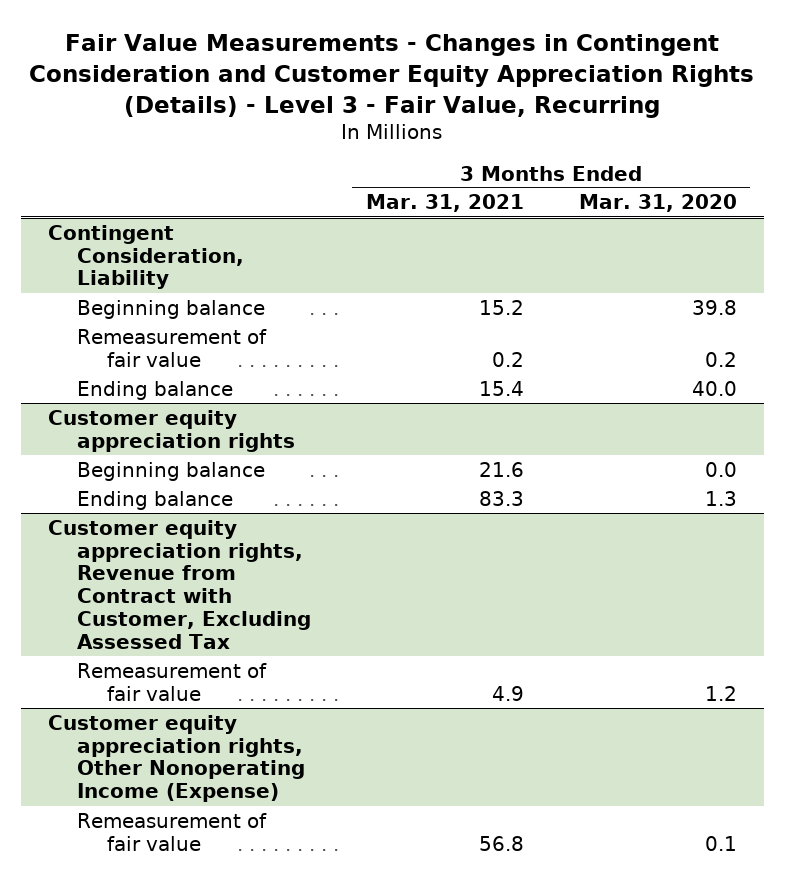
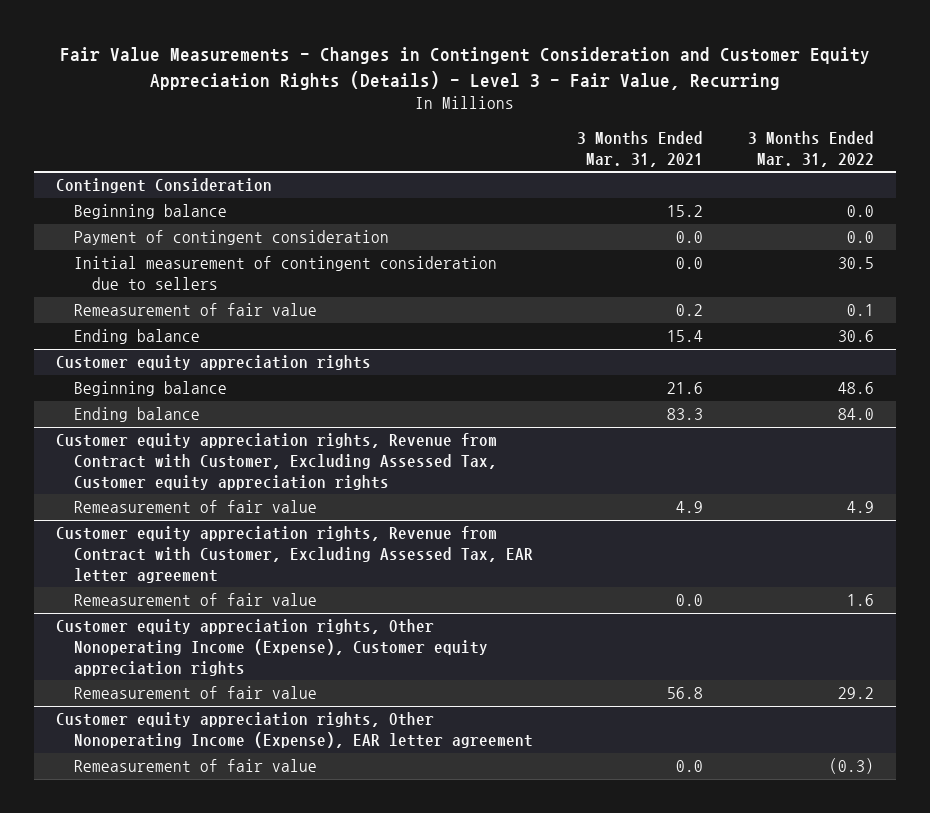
- | 3 Months Ended Mar. 31, 2021 | 3 Months Ended Mar. 31, 2020
+ | 3 Months Ended Mar. 31, 2021 | 3 Months Ended Mar. 31, 2022
- Contingent Consideration, Liability
+ Contingent Consideration
+ Payment of contingent consideration | 0.0 | 0.0
+ Initial measurement of contingent consideration due to sellers | 0.0 | 30.5
- Customer equity appreciation rights, Revenue from Contract with Customer, Excluding Assessed Tax
+ Customer equity appreciation rights, Revenue from Contract with Customer, Excluding Assessed Tax, Customer equity appreciation rights
- Customer equity appreciation rights, Other Nonoperating Income (Expense)
+ Customer equity appreciation rights, Revenue from Contract with Customer, Excluding Assessed Tax, EAR letter agreement
+ Remeasurement of fair value | 0.0 | 1.6
+ Customer equity appreciation rights, Other Nonoperating Income (Expense), Customer equity appreciation rights
+ Customer equity appreciation rights, Other Nonoperating Income (Expense), EAR letter agreement
+ Remeasurement of fair value | 0.0 | (0.3)

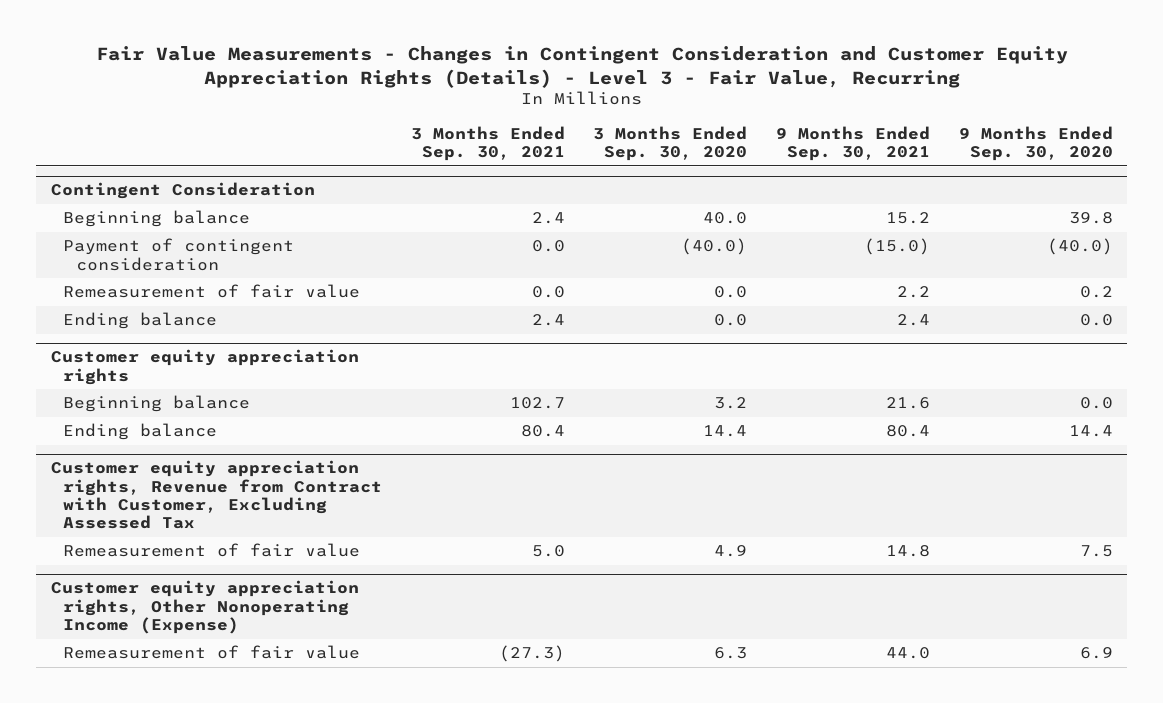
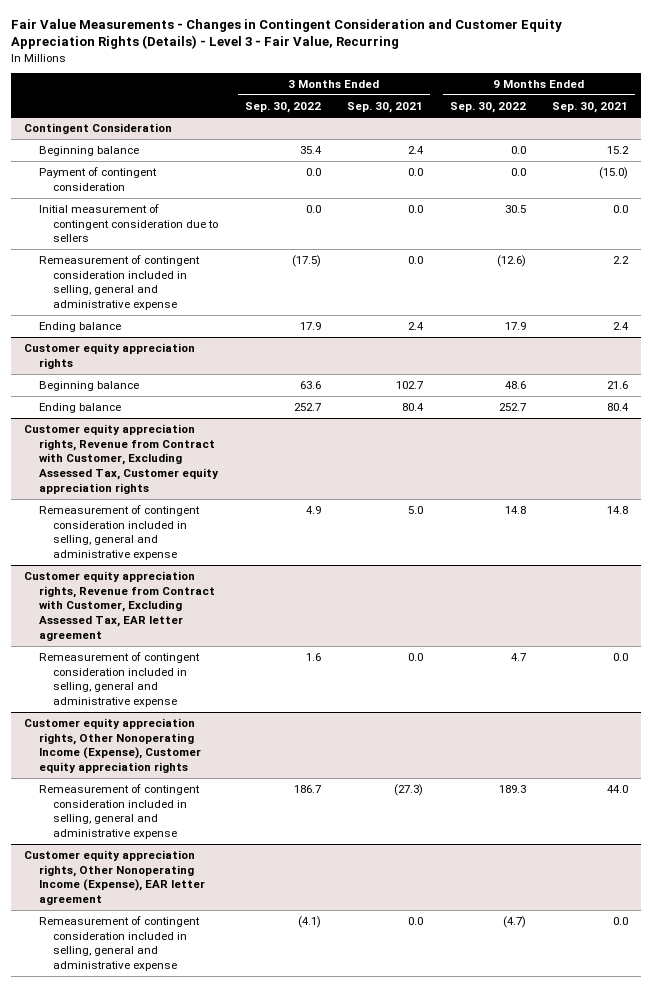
- | 3 Months Ended Sep. 30, 2021 | 3 Months Ended Sep. 30, 2020 | 9 Months Ended Sep. 30, 2021 | 9 Months Ended Sep. 30, 2020
+ | 3 Months Ended Sep. 30, 2022 | 3 Months Ended Sep. 30, 2021 | 9 Months Ended Sep. 30, 2022 | 9 Months Ended Sep. 30, 2021
@ Contingent Consideration
- Remeasurement of fair value | 0.0 | 0.0 | 2.2 | 0.2
+ Initial measurement of contingent consideration due to sellers | 0.0 | 0.0 | 30.5 | 0.0
+ Remeasurement of contingent consideration included in selling, general and administrative expense | (17.5) | 0.0 | (12.6) | 2.2
- Customer equity appreciation rights, Revenue from Contract with Customer, Excluding Assessed Tax
- Remeasurement of fair value | 5.0 | 4.9 | 14.8 | 7.5
- Customer equity appreciation rights, Other Nonoperating Income (Expense)
- Remeasurement of fair value | (27.3) | 6.3 | 44.0 | 6.9
+ Customer equity appreciation rights, Revenue from Contract with Customer, Excluding Assessed Tax, Customer equity appreciation rights
+ Remeasurement of contingent consideration included in selling, general and administrative expense | 4.9 | 5.0 | 14.8 | 14.8
+ Customer equity appreciation rights, Revenue from Contract with Customer, Excluding Assessed Tax, EAR letter agreement
+ Remeasurement of contingent consideration included in selling, general and administrative expense | 1.6 | 0.0 | 4.7 | 0.0
+ Customer equity appreciation rights, Other Nonoperating Income (Expense), Customer equity appreciation rights
+ Remeasurement of contingent consideration included in selling, general and administrative expense | 186.7 | (27.3) | 189.3 | 44.0
+ Customer equity appreciation rights, Other Nonoperating Income (Expense), EAR letter agreement
+ Remeasurement of contingent consideration included in selling, general and administrative expense | (4.1) | 0.0 | (4.7) | 0.0

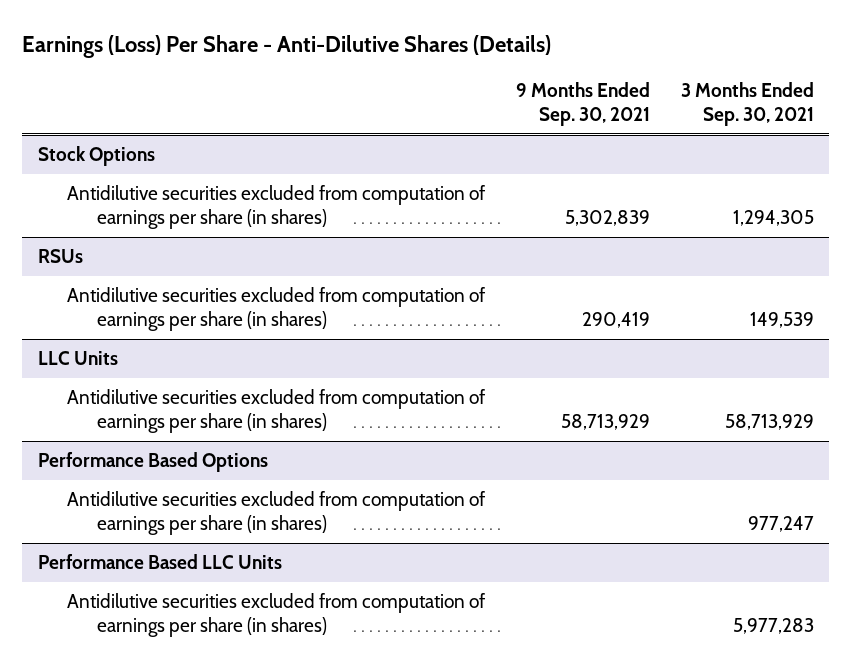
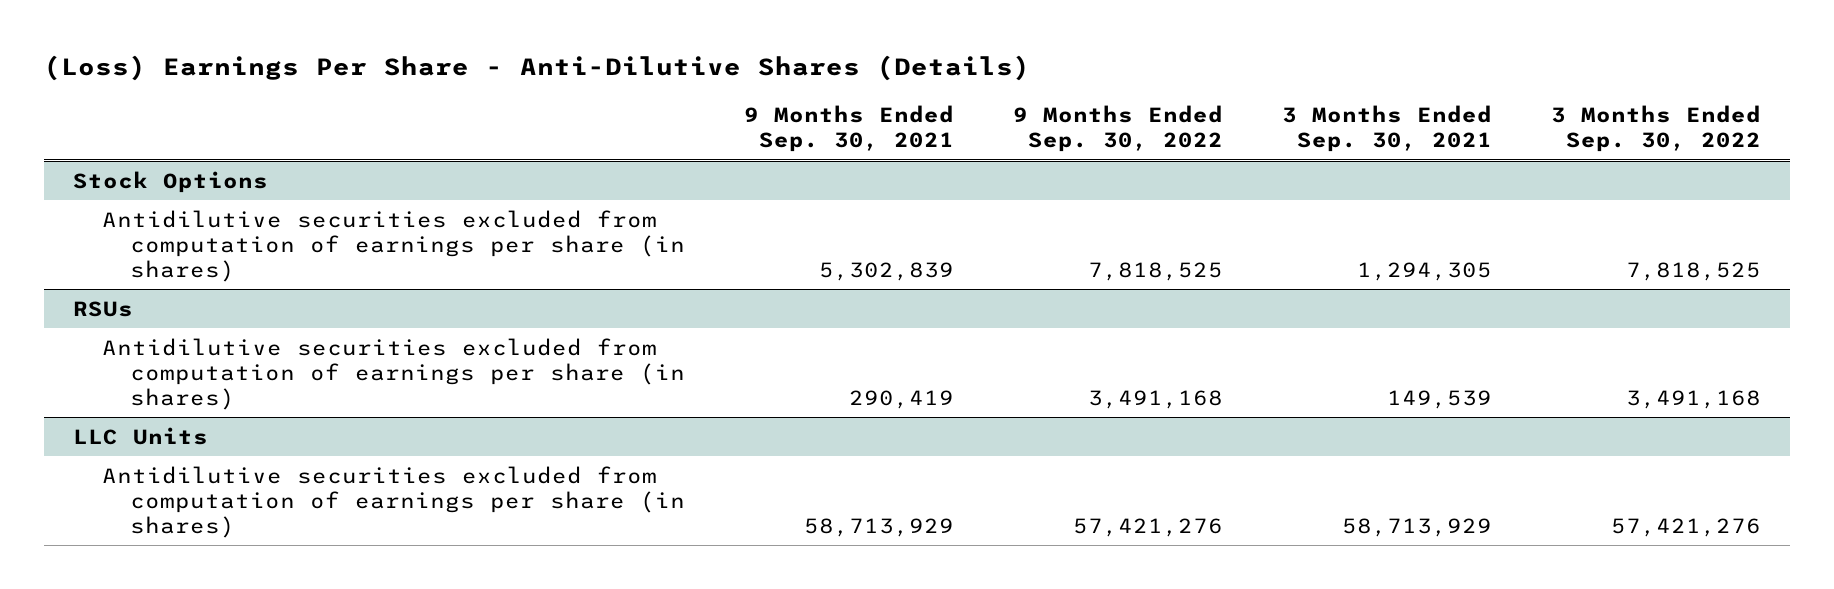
- Earnings (Loss) Per Share - Anti-Dilutive Shares (Details)
+ (Loss) Earnings Per Share - Anti-Dilutive Shares (Details)
- | 9 Months Ended Sep. 30, 2021 | 3 Months Ended Sep. 30, 2021
+ | 9 Months Ended Sep. 30, 2021 | 9 Months Ended Sep. 30, 2022 | 3 Months Ended Sep. 30, 2021 | 3 Months Ended Sep. 30, 2022
- Performance Based Options
- Antidilutive securities excluded from computation of earnings per share (in shares) | | 977,247
- Performance Based LLC Units
- Antidilutive securities excluded from computation of earnings per share (in shares) | | 5,977,283

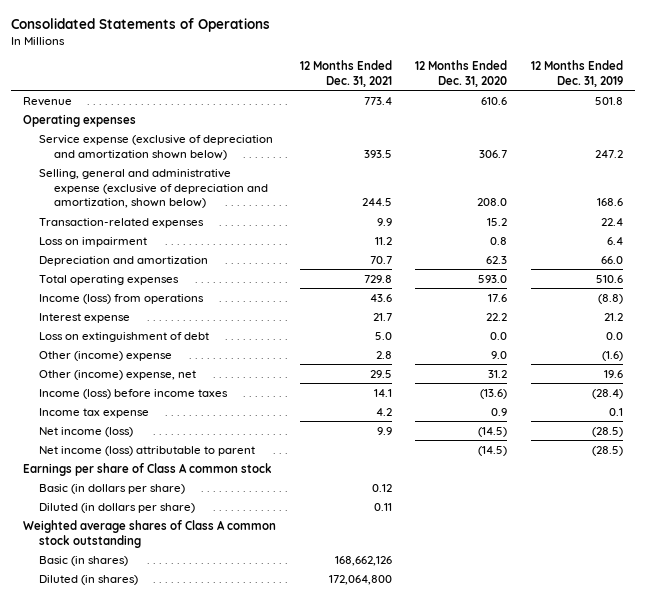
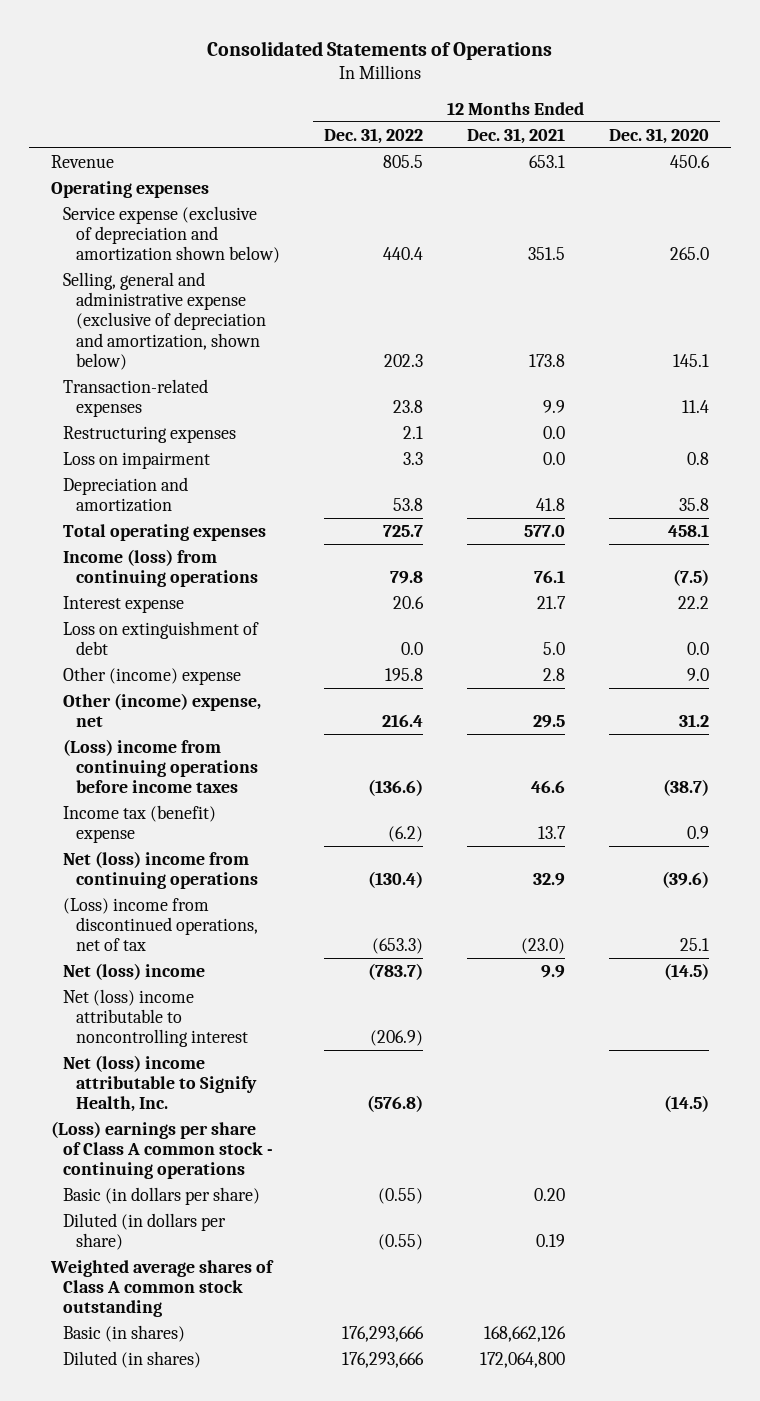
- | 12 Months Ended Dec. 31, 2021 | 12 Months Ended Dec. 31, 2020 | 12 Months Ended Dec. 31, 2019
+ | 12 Months Ended Dec. 31, 2022 | 12 Months Ended Dec. 31, 2021 | 12 Months Ended Dec. 31, 2020
- Revenue | 773.4 | 610.6 | 501.8
+ Revenue | 805.5 | 653.1 | 450.6
- Service expense (exclusive of depreciation and amortization shown below) | 393.5 | 306.7 | 247.2
- Selling, general and administrative expense (exclusive of depreciation and amortization, shown below) | 244.5 | 208.0 | 168.6
- Transaction-related expenses | 9.9 | 15.2 | 22.4
- Loss on impairment | 11.2 | 0.8 | 6.4
- Depreciation and amortization | 70.7 | 62.3 | 66.0
- Total operating expenses | 729.8 | 593.0 | 510.6
- Income (loss) from operations | 43.6 | 17.6 | (8.8)
+ Service expense (exclusive of depreciation and amortization shown below) | 440.4 | 351.5 | 265.0
+ Selling, general and administrative expense (exclusive of depreciation and amortization, shown below) | 202.3 | 173.8 | 145.1
+ Transaction-related expenses | 23.8 | 9.9 | 11.4
+ Restructuring expenses | 2.1 | 0.0 |
+ Loss on impairment | 3.3 | 0.0 | 0.8
+ Depreciation and amortization | 53.8 | 41.8 | 35.8
+ Total operating expenses | 725.7 | 577.0 | 458.1
+ Income (loss) from continuing operations | 79.8 | 76.1 | (7.5)
- Income (loss) before income taxes | 14.1 | (13.6) | (28.4)
- Income tax expense | 4.2 | 0.9 | 0.1
- Net income (loss) | 9.9 | (14.5) | (28.5)
- Net income (loss) attributable to parent | | (14.5) | (28.5)
- Earnings per share of Class A common stock
- Basic (in dollars per share) | 0.12 | |
- Diluted (in dollars per share) | 0.11 | |
+ (Loss) income from continuing operations before income taxes | (136.6) | 46.6 | (38.7)
+ Income tax (benefit) expense | (6.2) | 13.7 | 0.9
+ Net (loss) income from continuing operations | (130.4) | 32.9 | (39.6)
+ (Loss) income from discontinued operations, net of tax | (653.3) | (23.0) | 25.1
+ Net (loss) income | (783.7) | 9.9 | (14.5)
+ Net (loss) income attributable to noncontrolling interest | (206.9) | |
+ Net (loss) income attributable to Signify Health, Inc. | (576.8) | | (14.5)
+ (Loss) earnings per share of Class A common stock - continuing operations
+ Basic (in dollars per share) | (0.55) | 0.20 |
+ Diluted (in dollars per share) | (0.55) | 0.19 |

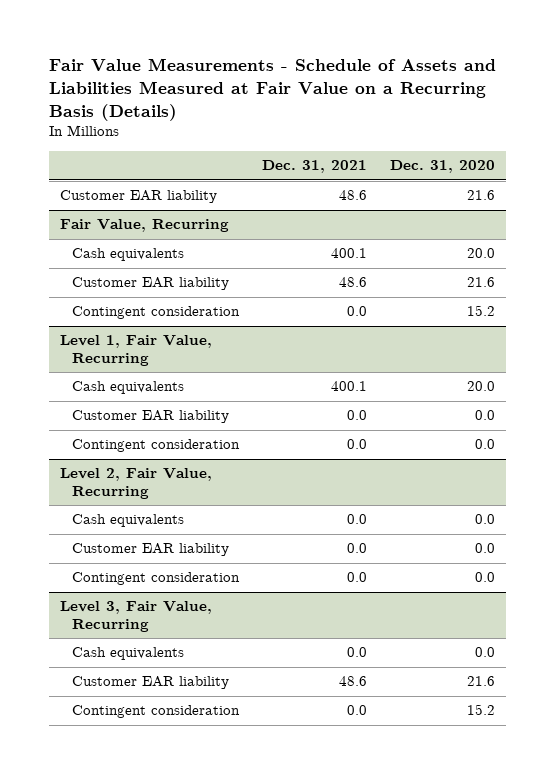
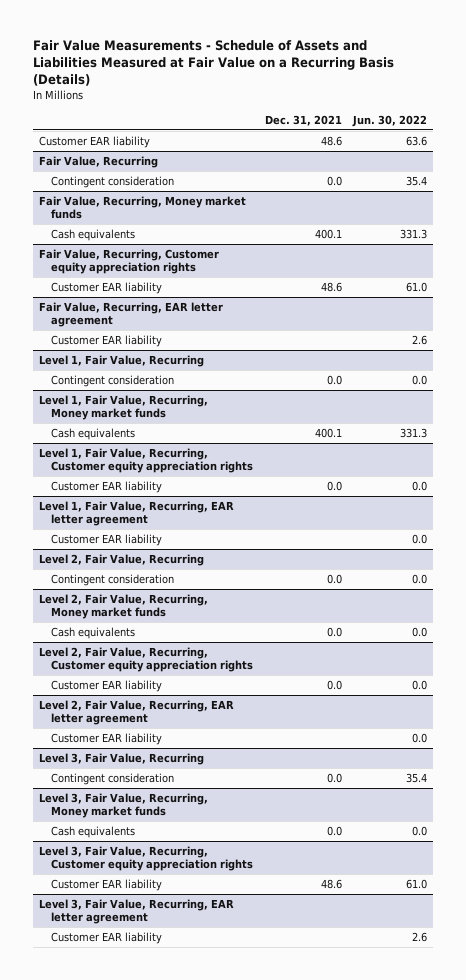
- | Dec. 31, 2021 | Dec. 31, 2020
+ | Dec. 31, 2021 | Jun. 30, 2022
@ Fair Value, Recurring
moved up: Contingent consideration | 0.0 | 35.4
+ Fair Value, Recurring, Money market funds
+ Fair Value, Recurring, Customer equity appreciation rights
+ Fair Value, Recurring, EAR letter agreement
+ Customer EAR liability | | 2.6
@ Level 1, Fair Value, Recurring
moved up: Contingent consideration | 0.0 | 0.0
+ Level 1, Fair Value, Recurring, Money market funds
+ Level 1, Fair Value, Recurring, Customer equity appreciation rights
+ Level 1, Fair Value, Recurring, EAR letter agreement
+ Customer EAR liability | | 0.0
@ Level 2, Fair Value, Recurring
moved up: Contingent consideration | 0.0 | 0.0
+ Level 2, Fair Value, Recurring, Money market funds
+ Level 2, Fair Value, Recurring, Customer equity appreciation rights
+ Level 2, Fair Value, Recurring, EAR letter agreement
+ Customer EAR liability | | 0.0
@ Level 3, Fair Value, Recurring
moved up: Contingent consideration | 0.0 | 35.4
+ Level 3, Fair Value, Recurring, Money market funds
+ Level 3, Fair Value, Recurring, Customer equity appreciation rights
+ Level 3, Fair Value, Recurring, EAR letter agreement
+ Customer EAR liability | | 2.6

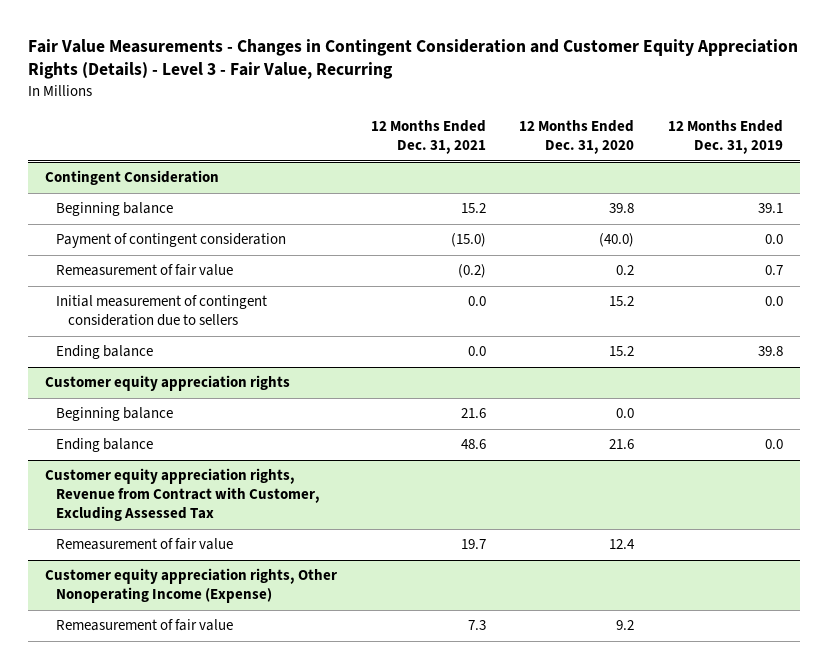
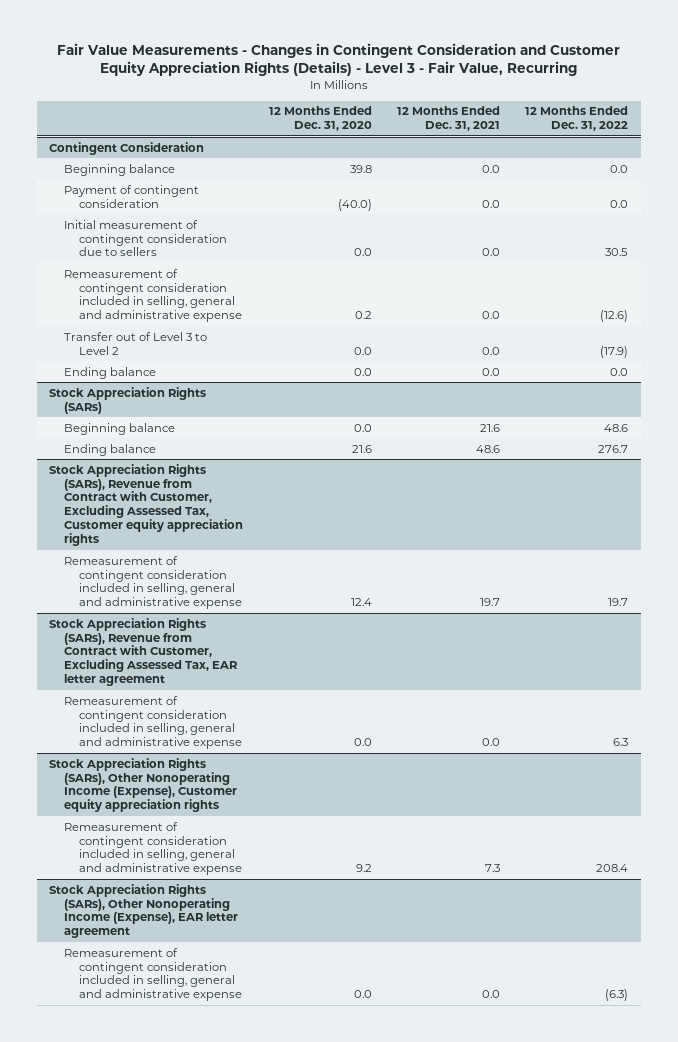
- | 12 Months Ended Dec. 31, 2021 | 12 Months Ended Dec. 31, 2020 | 12 Months Ended Dec. 31, 2019
+ | 12 Months Ended Dec. 31, 2020 | 12 Months Ended Dec. 31, 2021 | 12 Months Ended Dec. 31, 2022
@ Contingent Consideration
- Beginning balance | 15.2 | 39.8 | 39.1
- Payment of contingent consideration | (15.0) | (40.0) | 0.0
- Remeasurement of fair value | (0.2) | 0.2 | 0.7
- Initial measurement of contingent consideration due to sellers | 0.0 | 15.2 | 0.0
- Ending balance | 0.0 | 15.2 | 39.8
- Customer equity appreciation rights
@ Contingent Consideration
+ Beginning balance | 39.8 | 0.0 | 0.0
+ Payment of contingent consideration | (40.0) | 0.0 | 0.0
+ Initial measurement of contingent consideration due to sellers | 0.0 | 0.0 | 30.5
+ Remeasurement of contingent consideration included in selling, general and administrative expense | 0.2 | 0.0 | (12.6)
+ Transfer out of Level 3 to Level 2 | 0.0 | 0.0 | (17.9)
+ Ending balance | 0.0 | 0.0 | 0.0
+ Stock Appreciation Rights (SARs)
- Customer equity appreciation rights, Revenue from Contract with Customer, Excluding Assessed Tax
- Remeasurement of fair value | 19.7 | 12.4 |
- Customer equity appreciation rights, Other Nonoperating Income (Expense)
- Remeasurement of fair value | 7.3 | 9.2 |
+ Stock Appreciation Rights (SARs), Revenue from Contract with Customer, Excluding Assessed Tax, Customer equity appreciation rights
+ Remeasurement of contingent consideration included in selling, general and administrative expense | 12.4 | 19.7 | 19.7
+ Stock Appreciation Rights (SARs), Revenue from Contract with Customer, Excluding Assessed Tax, EAR letter agreement
+ Remeasurement of contingent consideration included in selling, general and administrative expense | 0.0 | 0.0 | 6.3
+ Stock Appreciation Rights (SARs), Other Nonoperating Income (Expense), Customer equity appreciation rights
+ Remeasurement of contingent consideration included in selling, general and administrative expense | 9.2 | 7.3 | 208.4
+ Stock Appreciation Rights (SARs), Other Nonoperating Income (Expense), EAR letter agreement
+ Remeasurement of contingent consideration included in selling, general and administrative expense | 0.0 | 0.0 | (6.3)

